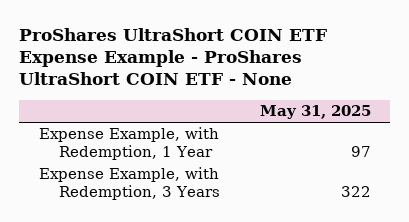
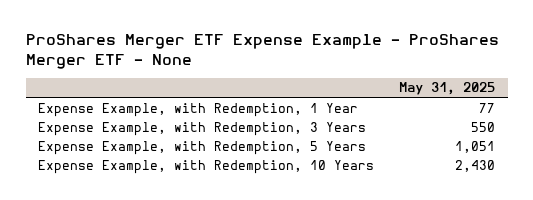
- ProShares UltraShort COIN ETF Expense Example - ProShares UltraShort COIN ETF - None
+ ProShares Merger ETF Expense Example - ProShares Merger ETF - None
- Expense Example, with Redemption, 1 Year | 97
- Expense Example, with Redemption, 3 Years | 322
+ Expense Example, with Redemption, 1 Year | 77
+ Expense Example, with Redemption, 3 Years | 550
+ Expense Example, with Redemption, 5 Years | 1,051
+ Expense Example, with Redemption, 10 Years | 2,430

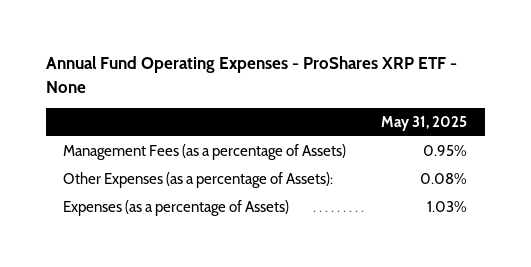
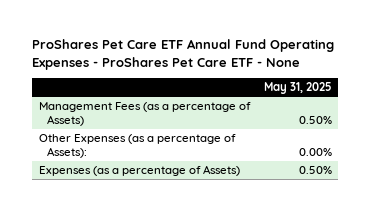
- Annual Fund Operating Expenses - ProShares XRP ETF - None
+ ProShares Pet Care ETF Annual Fund Operating Expenses - ProShares Pet Care ETF - None
- Management Fees (as a percentage of Assets) | 0.95%
- Other Expenses (as a percentage of Assets): | 0.08%
- Expenses (as a percentage of Assets) | 1.03%
+ Management Fees (as a percentage of Assets) | 0.50%
+ Other Expenses (as a percentage of Assets): | 0.00%
+ Expenses (as a percentage of Assets) | 0.50%

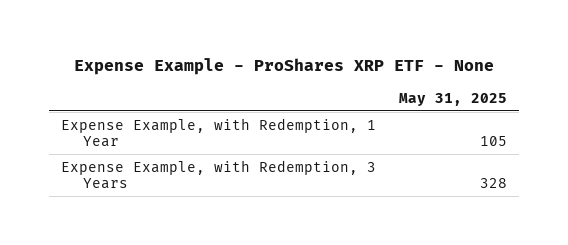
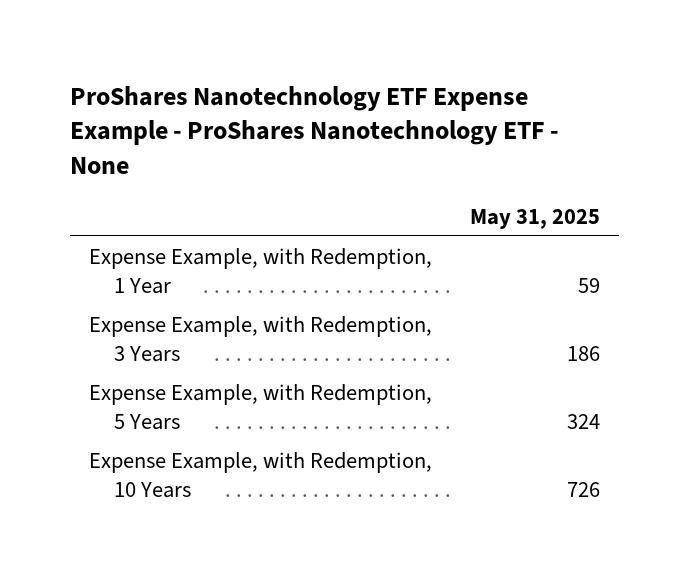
- Expense Example - ProShares XRP ETF - None
+ ProShares Nanotechnology ETF Expense Example - ProShares Nanotechnology ETF - None
- Expense Example, with Redemption, 1 Year | 105
- Expense Example, with Redemption, 3 Years | 328
+ Expense Example, with Redemption, 1 Year | 59
+ Expense Example, with Redemption, 3 Years | 186
+ Expense Example, with Redemption, 5 Years | 324
+ Expense Example, with Redemption, 10 Years | 726

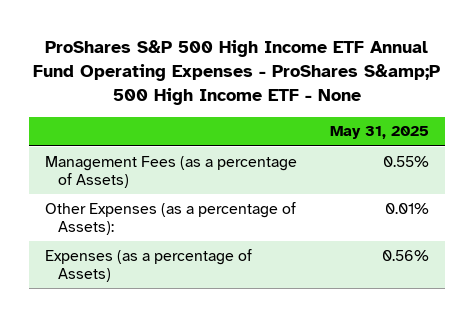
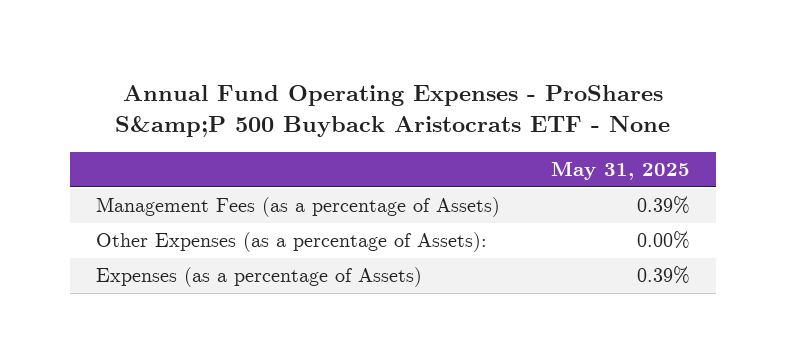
- ProShares S&P 500 High Income ETF Annual Fund Operating Expenses - ProShares S&amp;P 500 High Income ETF - None
+ Annual Fund Operating Expenses - ProShares S&amp;P 500 Buyback Aristocrats ETF - None
- Management Fees (as a percentage of Assets) | 0.55%
- Other Expenses (as a percentage of Assets): | 0.01%
- Expenses (as a percentage of Assets) | 0.56%
+ Management Fees (as a percentage of Assets) | 0.39%
+ Other Expenses (as a percentage of Assets): | 0.00%
+ Expenses (as a percentage of Assets) | 0.39%

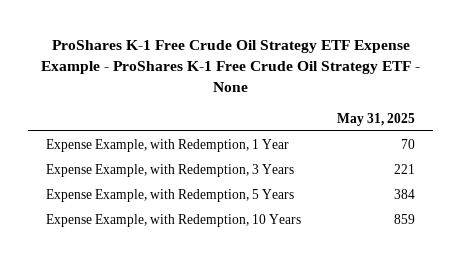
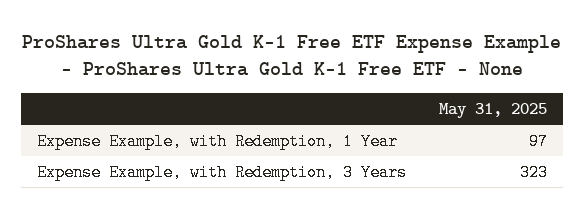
- ProShares K-1 Free Crude Oil Strategy ETF Expense Example - ProShares K-1 Free Crude Oil Strategy ETF - None
+ ProShares Ultra Gold K-1 Free ETF Expense Example - ProShares Ultra Gold K-1 Free ETF - None
- Expense Example, with Redemption, 1 Year | 70
- Expense Example, with Redemption, 3 Years | 221
- Expense Example, with Redemption, 5 Years | 384
- Expense Example, with Redemption, 10 Years | 859
+ Expense Example, with Redemption, 1 Year | 97
+ Expense Example, with Redemption, 3 Years | 323

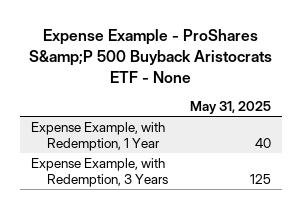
- ProShares Ultra Gold K-1 Free ETF Expense Example - ProShares Ultra Gold K-1 Free ETF - None
+ Expense Example - ProShares S&amp;P 500 Buyback Aristocrats ETF - None
- Expense Example, with Redemption, 1 Year | 97
- Expense Example, with Redemption, 3 Years | 323
+ Expense Example, with Redemption, 1 Year | 40
+ Expense Example, with Redemption, 3 Years | 125

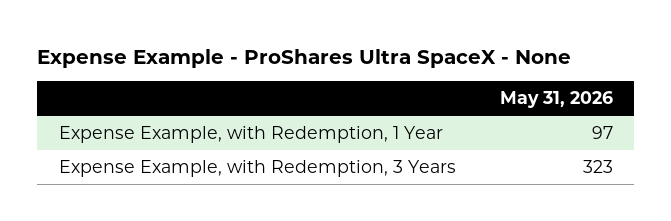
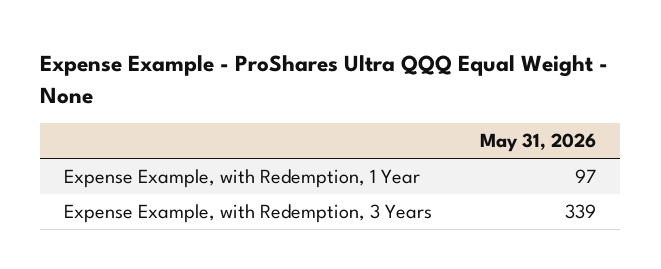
- Expense Example - ProShares Ultra SpaceX - None
+ Expense Example - ProShares Ultra QQQ Equal Weight - None
- Expense Example, with Redemption, 3 Years | 323
+ Expense Example, with Redemption, 3 Years | 339

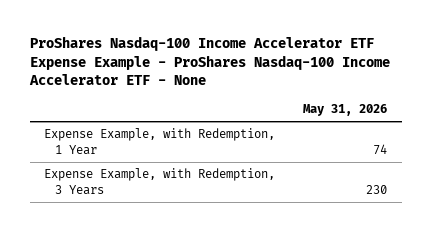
- Expense Example - ProShares Ultra QQQ Equal Weight - None
+ ProShares Nasdaq-100 Income Accelerator ETF Expense Example - ProShares Nasdaq-100 Income Accelerator ETF - None
- Expense Example, with Redemption, 1 Year | 97
- Expense Example, with Redemption, 3 Years | 339
+ Expense Example, with Redemption, 1 Year | 74
+ Expense Example, with Redemption, 3 Years | 230

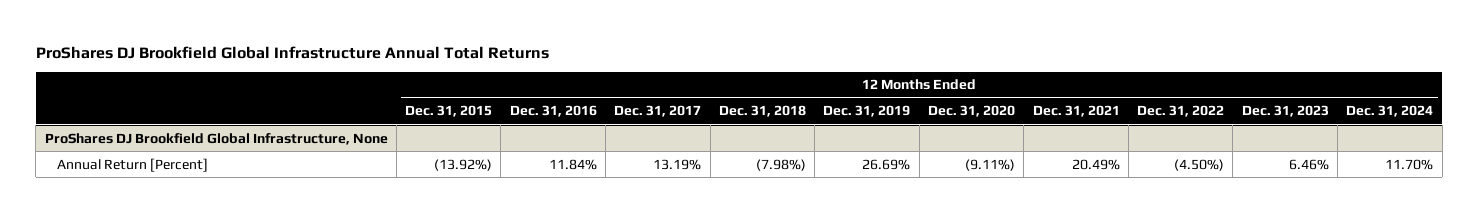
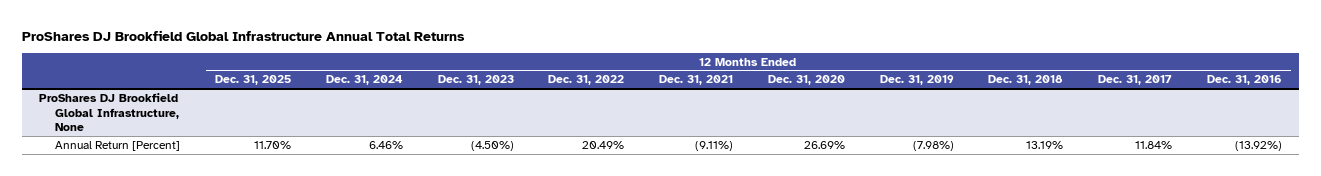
- | 12 Months Ended Dec. 31, 2015 | 12 Months Ended Dec. 31, 2016 | 12 Months Ended Dec. 31, 2017 | 12 Months Ended Dec. 31, 2018 | 12 Months Ended Dec. 31, 2019 | 12 Months Ended Dec. 31, 2020 | 12 Months Ended Dec. 31, 2021 | 12 Months Ended Dec. 31, 2022 | 12 Months Ended Dec. 31, 2023 | 12 Months Ended Dec. 31, 2024
+ | 12 Months Ended Dec. 31, 2025 | 12 Months Ended Dec. 31, 2024 | 12 Months Ended Dec. 31, 2023 | 12 Months Ended Dec. 31, 2022 | 12 Months Ended Dec. 31, 2021 | 12 Months Ended Dec. 31, 2020 | 12 Months Ended Dec. 31, 2019 | 12 Months Ended Dec. 31, 2018 | 12 Months Ended Dec. 31, 2017 | 12 Months Ended Dec. 31, 2016
@ ProShares DJ Brookfield Global Infrastructure, None
- Annual Return [Percent] | (13.92%) | 11.84% | 13.19% | (7.98%) | 26.69% | (9.11%) | 20.49% | (4.50%) | 6.46% | 11.70%
+ Annual Return [Percent] | 11.70% | 6.46% | (4.50%) | 20.49% | (9.11%) | 26.69% | (7.98%) | 13.19% | 11.84% | (13.92%)

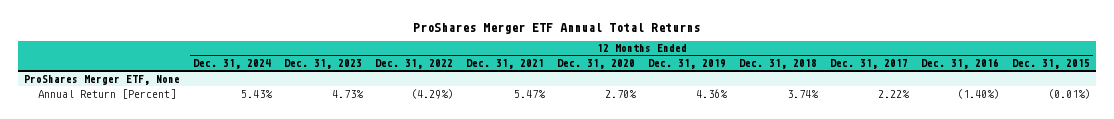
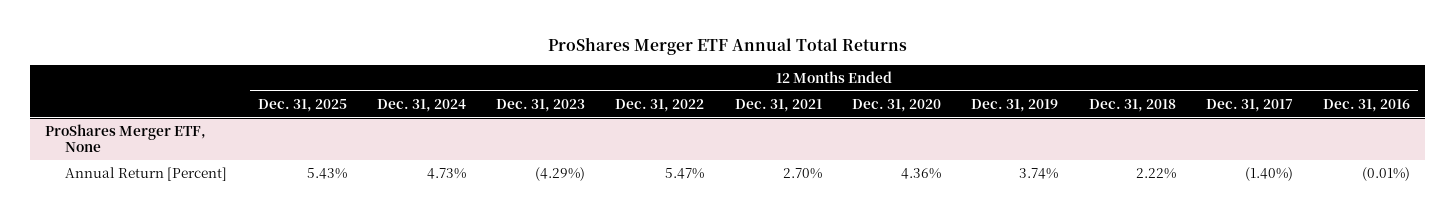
- | 12 Months Ended Dec. 31, 2024 | 12 Months Ended Dec. 31, 2023 | 12 Months Ended Dec. 31, 2022 | 12 Months Ended Dec. 31, 2021 | 12 Months Ended Dec. 31, 2020 | 12 Months Ended Dec. 31, 2019 | 12 Months Ended Dec. 31, 2018 | 12 Months Ended Dec. 31, 2017 | 12 Months Ended Dec. 31, 2016 | 12 Months Ended Dec. 31, 2015
+ | 12 Months Ended Dec. 31, 2025 | 12 Months Ended Dec. 31, 2024 | 12 Months Ended Dec. 31, 2023 | 12 Months Ended Dec. 31, 2022 | 12 Months Ended Dec. 31, 2021 | 12 Months Ended Dec. 31, 2020 | 12 Months Ended Dec. 31, 2019 | 12 Months Ended Dec. 31, 2018 | 12 Months Ended Dec. 31, 2017 | 12 Months Ended Dec. 31, 2016
@ ProShares Merger ETF, None
- Annual Return [Percent] | 5.43% | 4.73% | (4.29%) | 5.47% | 2.70% | 4.36% | 3.74% | 2.22% | (1.40%) | (0.01%)
+ Annual Return [Percent] | 5.43% | 4.73% | (4.29%) | 5.47% | 2.70% | 4.36% | 3.74% | 2.22% | (1.40%) | (0.01%)

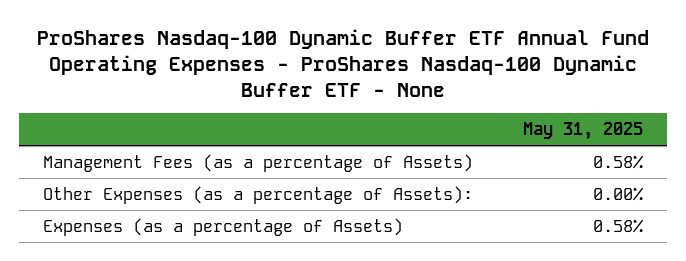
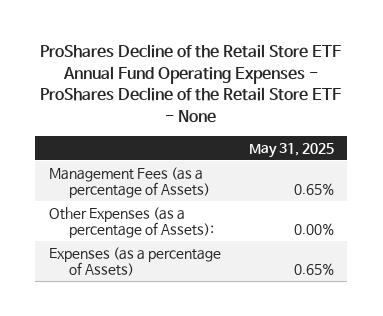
- ProShares Nasdaq-100 Dynamic Buffer ETF Annual Fund Operating Expenses - ProShares Nasdaq-100 Dynamic Buffer ETF - None
+ ProShares Decline of the Retail Store ETF Annual Fund Operating Expenses - ProShares Decline of the Retail Store ETF - None
- Management Fees (as a percentage of Assets) | 0.58%
+ Management Fees (as a percentage of Assets) | 0.65%
- Expenses (as a percentage of Assets) | 0.58%
+ Expenses (as a percentage of Assets) | 0.65%

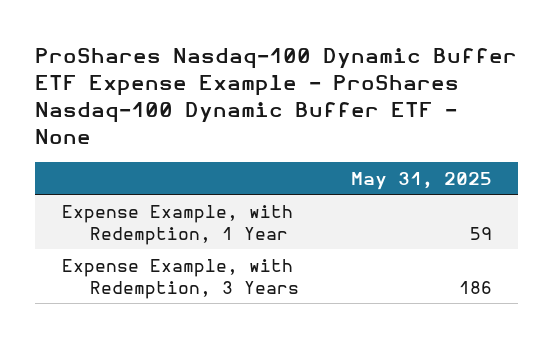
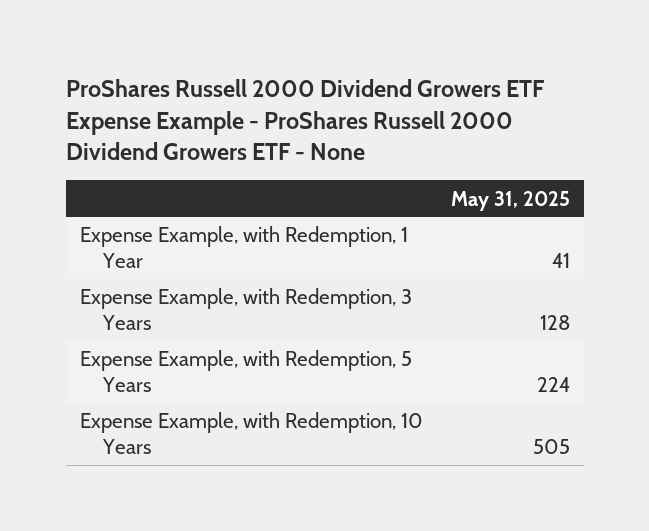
- ProShares Nasdaq-100 Dynamic Buffer ETF Expense Example - ProShares Nasdaq-100 Dynamic Buffer ETF - None
+ ProShares Russell 2000 Dividend Growers ETF Expense Example - ProShares Russell 2000 Dividend Growers ETF - None
- Expense Example, with Redemption, 1 Year | 59
- Expense Example, with Redemption, 3 Years | 186
+ Expense Example, with Redemption, 1 Year | 41
+ Expense Example, with Redemption, 3 Years | 128
+ Expense Example, with Redemption, 5 Years | 224
+ Expense Example, with Redemption, 10 Years | 505

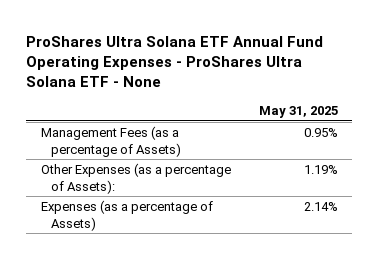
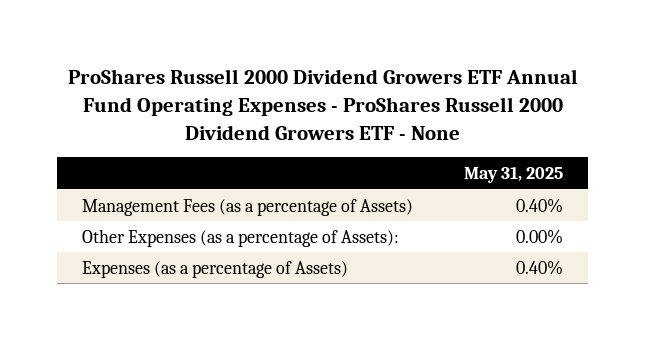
- ProShares Ultra Solana ETF Annual Fund Operating Expenses - ProShares Ultra Solana ETF - None
+ ProShares Russell 2000 Dividend Growers ETF Annual Fund Operating Expenses - ProShares Russell 2000 Dividend Growers ETF - None
- Management Fees (as a percentage of Assets) | 0.95%
- Other Expenses (as a percentage of Assets): | 1.19%
- Expenses (as a percentage of Assets) | 2.14%
+ Management Fees (as a percentage of Assets) | 0.40%
+ Other Expenses (as a percentage of Assets): | 0.00%
+ Expenses (as a percentage of Assets) | 0.40%

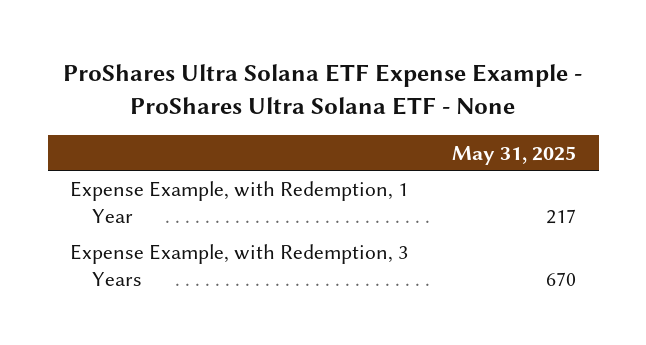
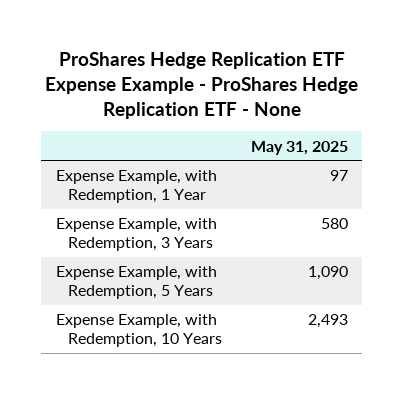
- ProShares Ultra Solana ETF Expense Example - ProShares Ultra Solana ETF - None
+ ProShares Hedge Replication ETF Expense Example - ProShares Hedge Replication ETF - None
- Expense Example, with Redemption, 1 Year | 217
- Expense Example, with Redemption, 3 Years | 670
+ Expense Example, with Redemption, 1 Year | 97
+ Expense Example, with Redemption, 3 Years | 580
+ Expense Example, with Redemption, 5 Years | 1,090
+ Expense Example, with Redemption, 10 Years | 2,493

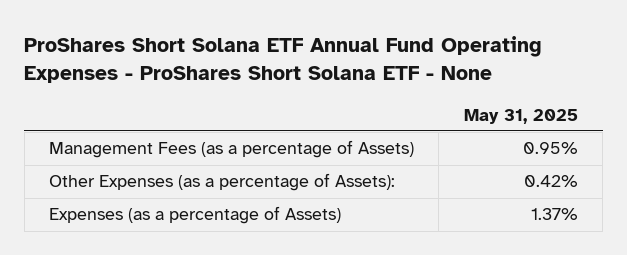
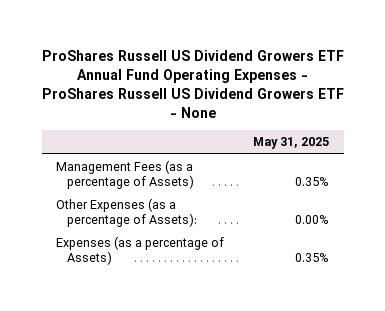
- ProShares Short Solana ETF Annual Fund Operating Expenses - ProShares Short Solana ETF - None
+ ProShares Russell US Dividend Growers ETF Annual Fund Operating Expenses - ProShares Russell US Dividend Growers ETF - None
- Management Fees (as a percentage of Assets) | 0.95%
- Other Expenses (as a percentage of Assets): | 0.42%
- Expenses (as a percentage of Assets) | 1.37%
+ Management Fees (as a percentage of Assets) | 0.35%
+ Other Expenses (as a percentage of Assets): | 0.00%
+ Expenses (as a percentage of Assets) | 0.35%

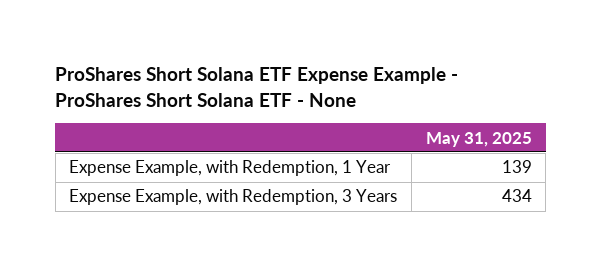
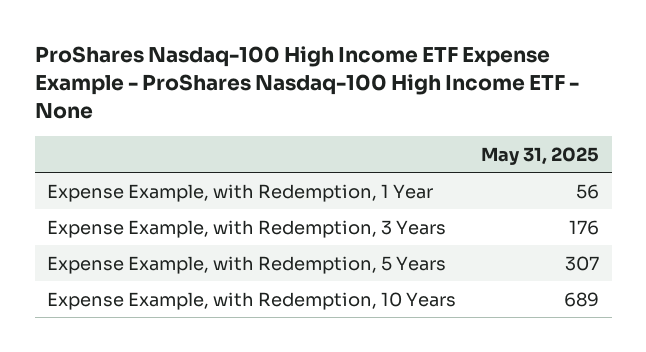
- ProShares Short Solana ETF Expense Example - ProShares Short Solana ETF - None
+ ProShares Nasdaq-100 High Income ETF Expense Example - ProShares Nasdaq-100 High Income ETF - None
- Expense Example, with Redemption, 1 Year | 139
- Expense Example, with Redemption, 3 Years | 434
+ Expense Example, with Redemption, 1 Year | 56
+ Expense Example, with Redemption, 3 Years | 176
+ Expense Example, with Redemption, 5 Years | 307
+ Expense Example, with Redemption, 10 Years | 689

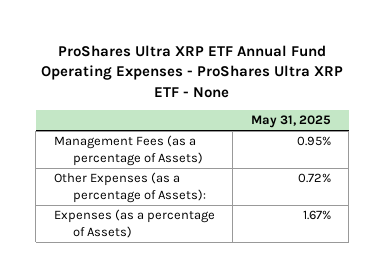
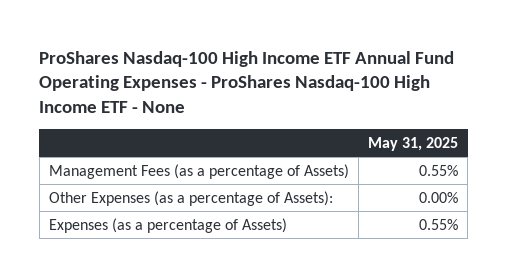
- ProShares Ultra XRP ETF Annual Fund Operating Expenses - ProShares Ultra XRP ETF - None
+ ProShares Nasdaq-100 High Income ETF Annual Fund Operating Expenses - ProShares Nasdaq-100 High Income ETF - None
- Management Fees (as a percentage of Assets) | 0.95%
- Other Expenses (as a percentage of Assets): | 0.72%
- Expenses (as a percentage of Assets) | 1.67%
+ Management Fees (as a percentage of Assets) | 0.55%
+ Other Expenses (as a percentage of Assets): | 0.00%
+ Expenses (as a percentage of Assets) | 0.55%

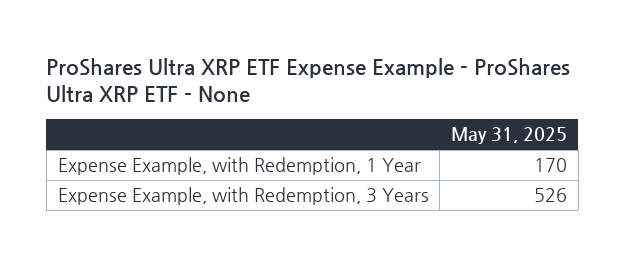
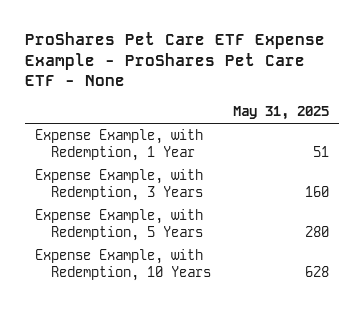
- ProShares Ultra XRP ETF Expense Example - ProShares Ultra XRP ETF - None
+ ProShares Pet Care ETF Expense Example - ProShares Pet Care ETF - None
- Expense Example, with Redemption, 1 Year | 170
- Expense Example, with Redemption, 3 Years | 526
+ Expense Example, with Redemption, 1 Year | 51
+ Expense Example, with Redemption, 3 Years | 160
+ Expense Example, with Redemption, 5 Years | 280
+ Expense Example, with Redemption, 10 Years | 628

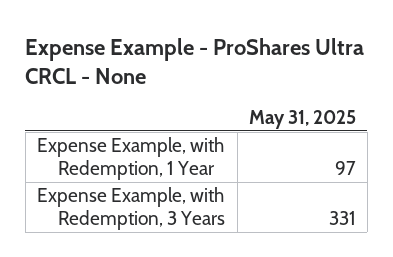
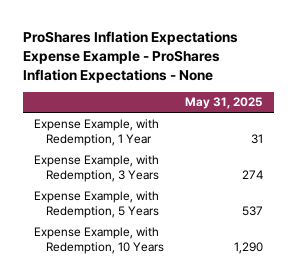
- Expense Example - ProShares Ultra CRCL - None
+ ProShares Inflation Expectations Expense Example - ProShares Inflation Expectations - None
- Expense Example, with Redemption, 1 Year | 97
- Expense Example, with Redemption, 3 Years | 331
+ Expense Example, with Redemption, 1 Year | 31
+ Expense Example, with Redemption, 3 Years | 274
+ Expense Example, with Redemption, 5 Years | 537
+ Expense Example, with Redemption, 10 Years | 1,290

